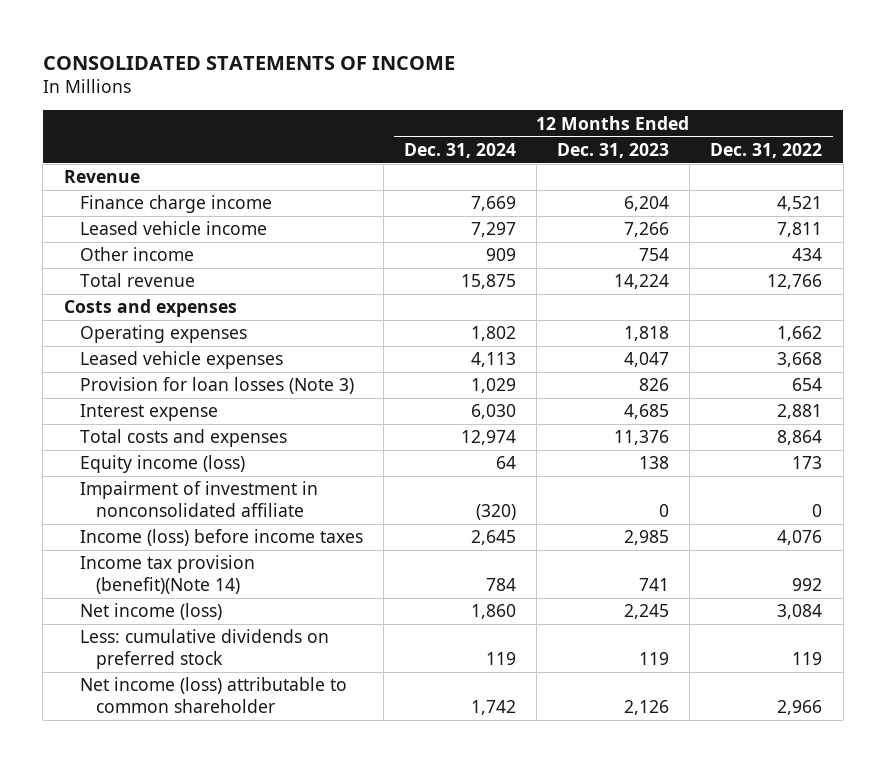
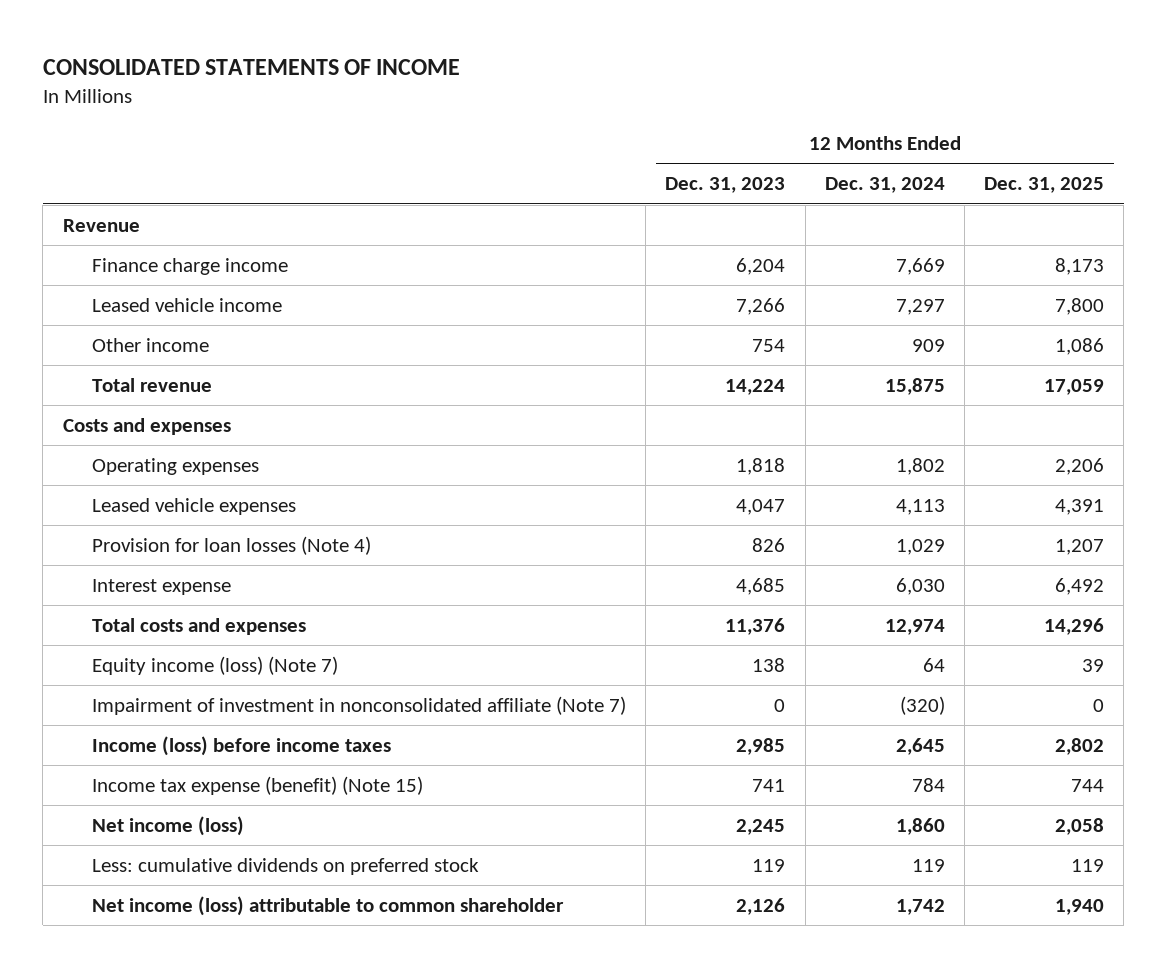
- | 12 Months Ended Dec. 31, 2024 | 12 Months Ended Dec. 31, 2023 | 12 Months Ended Dec. 31, 2022
+ | 12 Months Ended Dec. 31, 2023 | 12 Months Ended Dec. 31, 2024 | 12 Months Ended Dec. 31, 2025
- Provision for loan losses (Note 3) | 1,029 | 826 | 654
+ Provision for loan losses (Note 4) | 826 | 1,029 | 1,207
- Equity income (loss) | 64 | 138 | 173
- Impairment of investment in nonconsolidated affiliate | (320) | 0 | 0
+ Equity income (loss) (Note 7) | 138 | 64 | 39
+ Impairment of investment in nonconsolidated affiliate (Note 7) | 0 | (320) | 0
- Income tax provision (benefit)(Note 14) | 784 | 741 | 992
+ Income tax expense (benefit) (Note 15) | 741 | 784 | 744

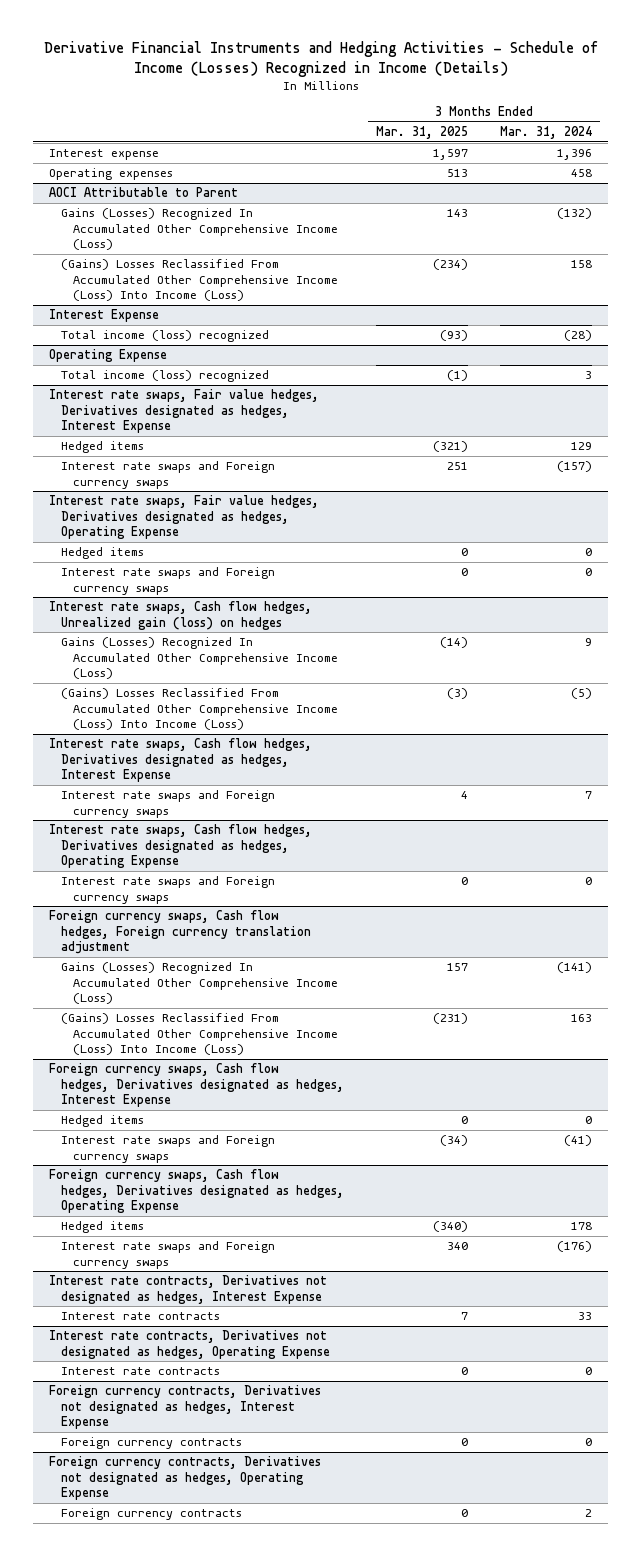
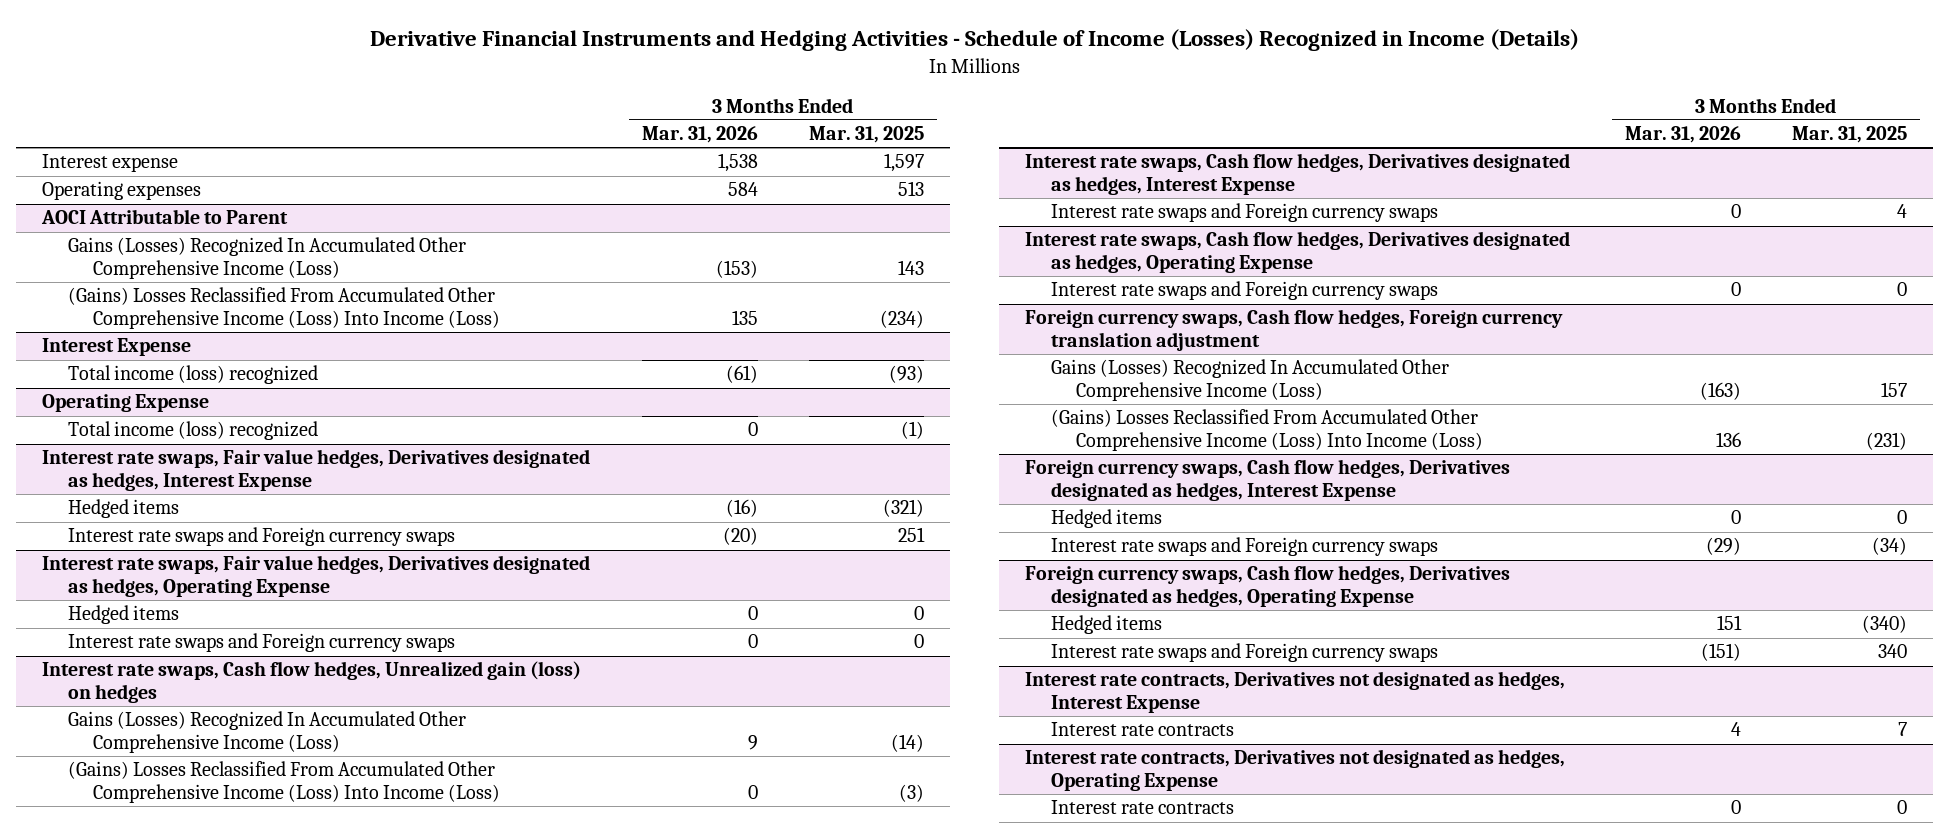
- | 3 Months Ended Mar. 31, 2025 | 3 Months Ended Mar. 31, 2024
+ | 3 Months Ended Mar. 31, 2026 | 3 Months Ended Mar. 31, 2025
- Foreign currency contracts, Derivatives not designated as hedges, Interest Expense
- Foreign currency contracts | 0 | 0
- Foreign currency contracts, Derivatives not designated as hedges, Operating Expense
- Foreign currency contracts | 0 | 2

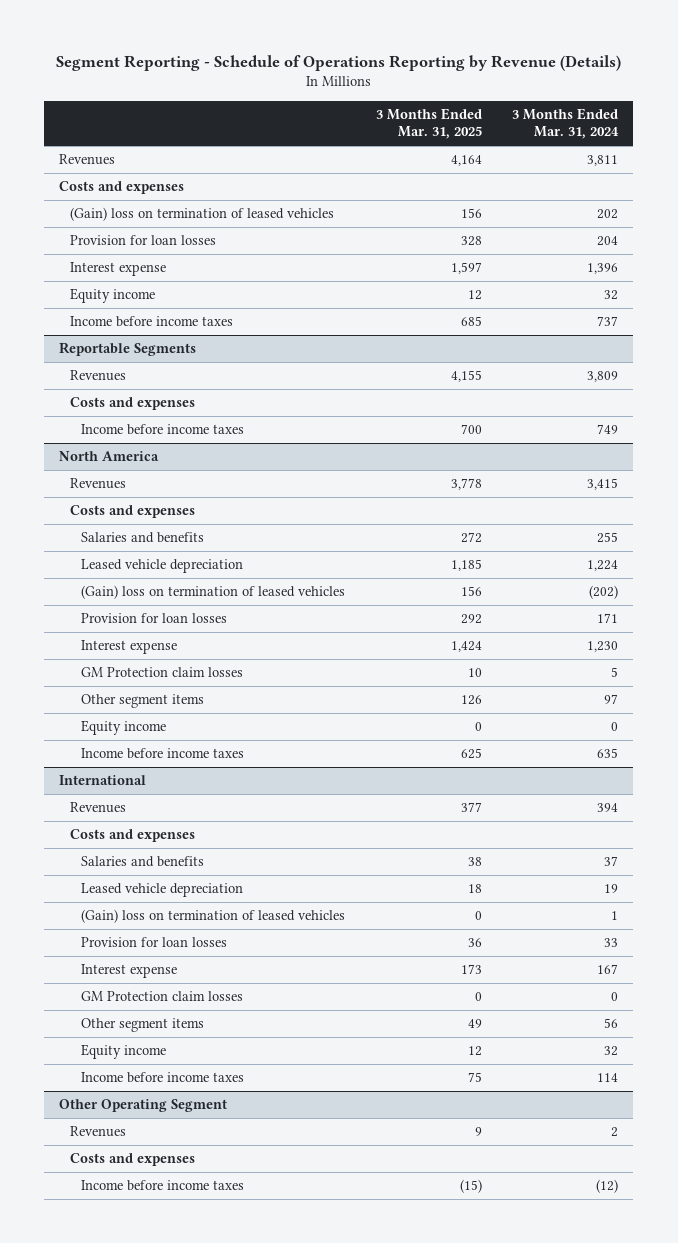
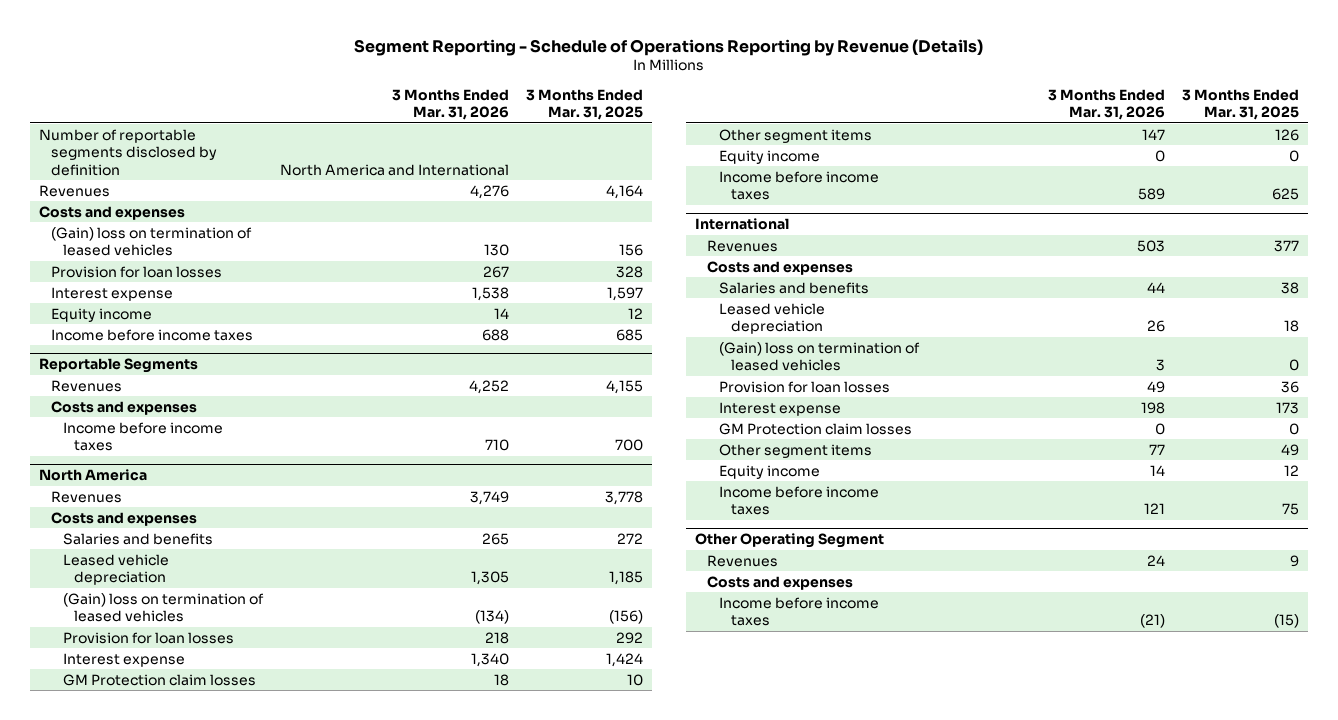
- | 3 Months Ended Mar. 31, 2025 | 3 Months Ended Mar. 31, 2024
+ | 3 Months Ended Mar. 31, 2026 | 3 Months Ended Mar. 31, 2025
+ Number of reportable segments disclosed by definition | North America and International |
@ North America
- (Gain) loss on termination of leased vehicles | 156 | (202)
+ (Gain) loss on termination of leased vehicles | (134) | (156)

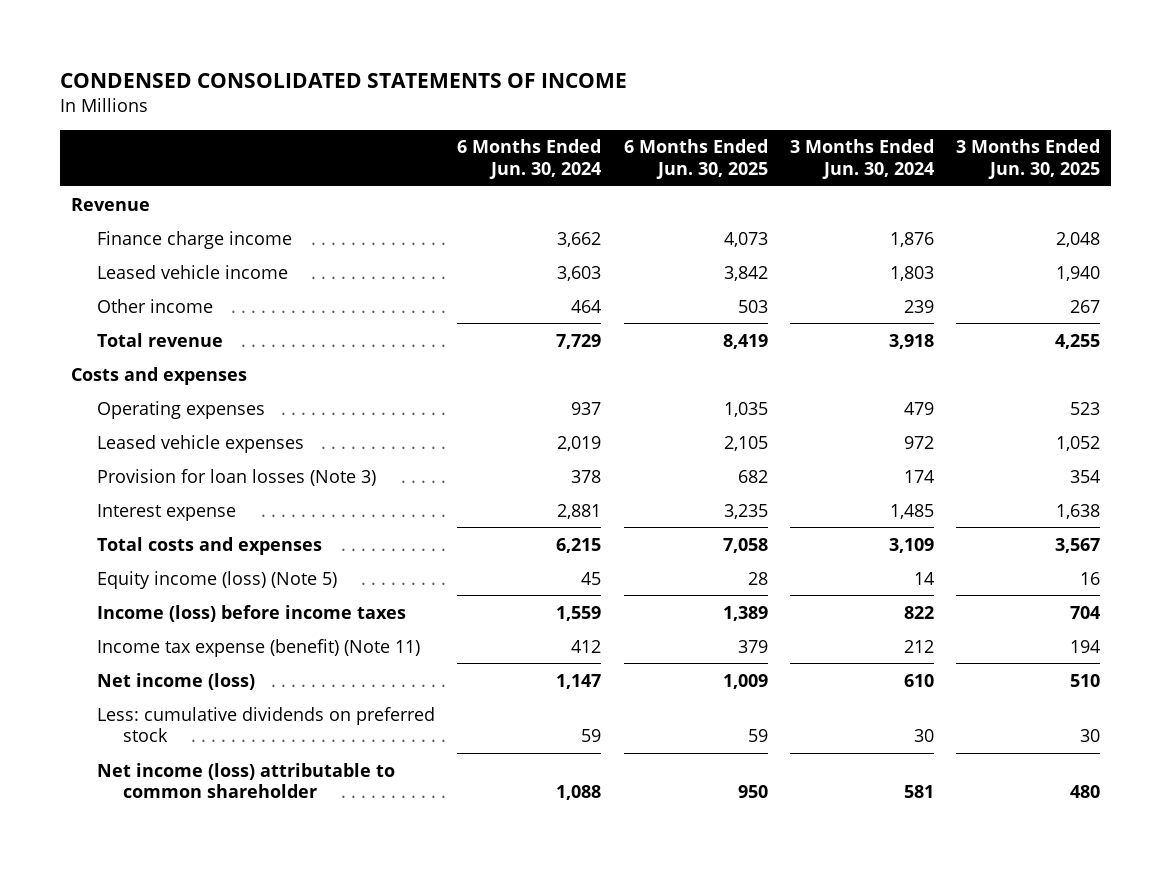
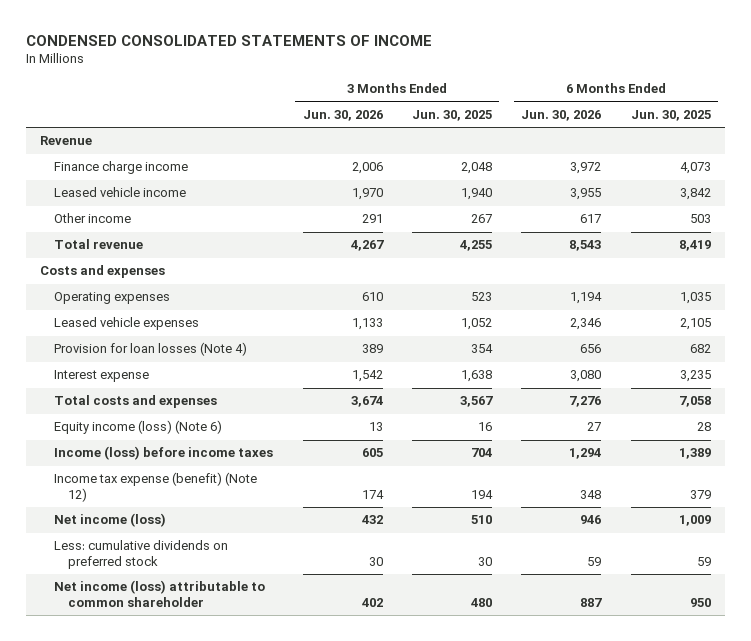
- | 6 Months Ended Jun. 30, 2024 | 6 Months Ended Jun. 30, 2025 | 3 Months Ended Jun. 30, 2024 | 3 Months Ended Jun. 30, 2025
+ | 3 Months Ended Jun. 30, 2026 | 3 Months Ended Jun. 30, 2025 | 6 Months Ended Jun. 30, 2026 | 6 Months Ended Jun. 30, 2025
- Provision for loan losses (Note 3) | 378 | 682 | 174 | 354
+ Provision for loan losses (Note 4) | 389 | 354 | 656 | 682
- Equity income (loss) (Note 5) | 45 | 28 | 14 | 16
+ Equity income (loss) (Note 6) | 13 | 16 | 27 | 28
- Income tax expense (benefit) (Note 11) | 412 | 379 | 212 | 194
+ Income tax expense (benefit) (Note 12) | 174 | 194 | 348 | 379

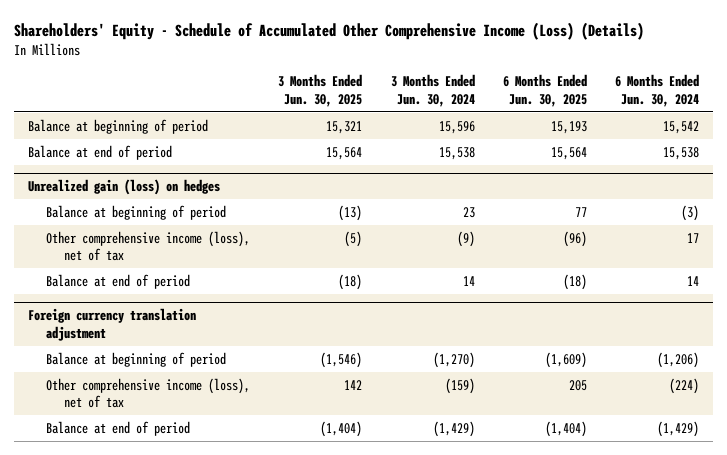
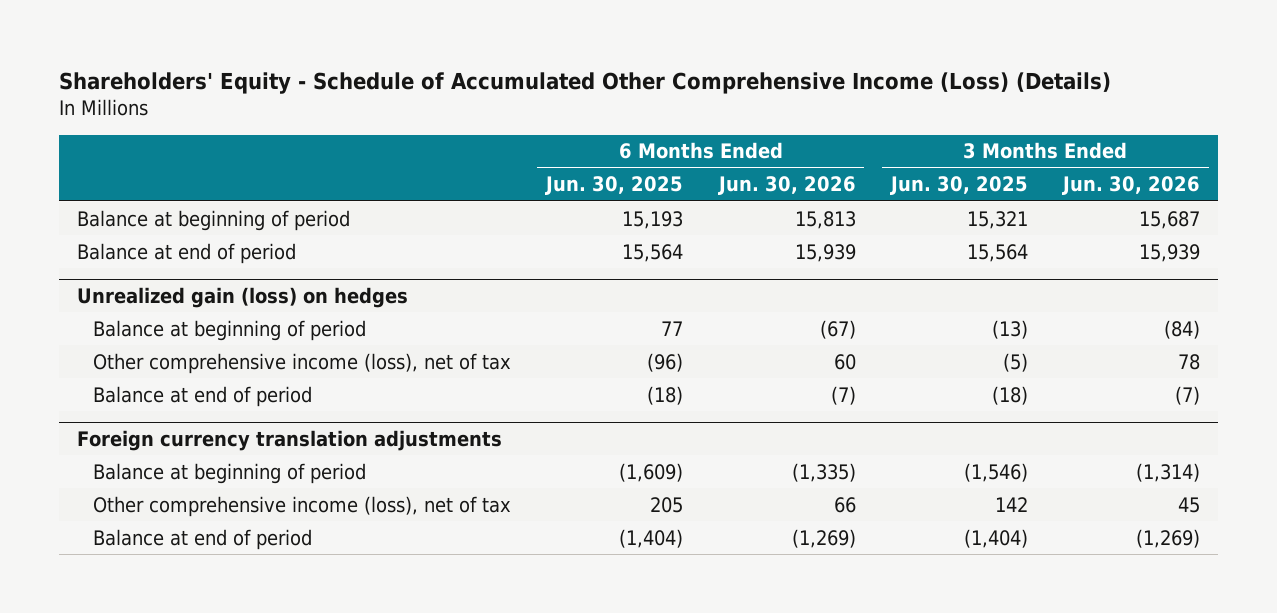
- | 3 Months Ended Jun. 30, 2025 | 3 Months Ended Jun. 30, 2024 | 6 Months Ended Jun. 30, 2025 | 6 Months Ended Jun. 30, 2024
+ | 6 Months Ended Jun. 30, 2025 | 6 Months Ended Jun. 30, 2026 | 3 Months Ended Jun. 30, 2025 | 3 Months Ended Jun. 30, 2026
- Foreign currency translation adjustment
+ Foreign currency translation adjustments

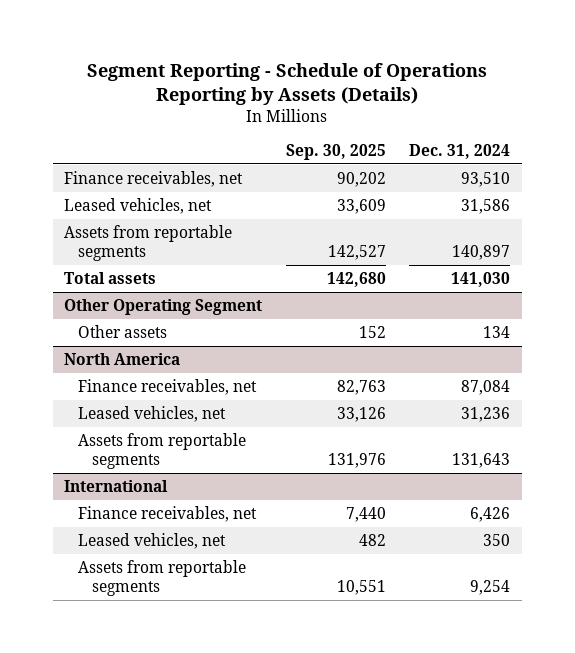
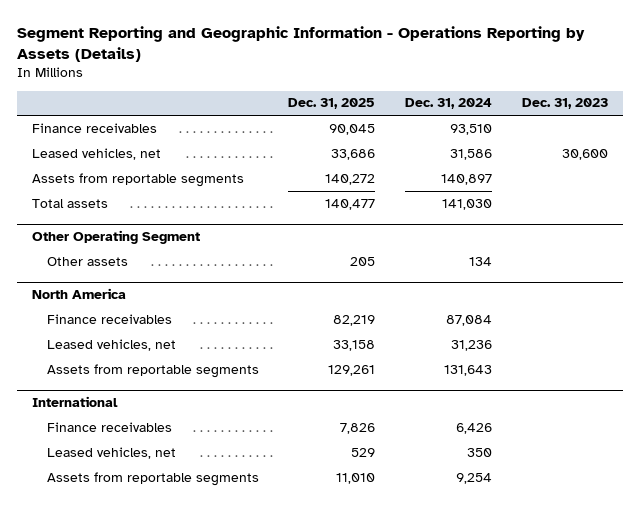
- Segment Reporting - Schedule of Operations Reporting by Assets (Details)
+ Segment Reporting and Geographic Information - Operations Reporting by Assets (Details)
- | Sep. 30, 2025 | Dec. 31, 2024
+ | Dec. 31, 2025 | Dec. 31, 2024 | Dec. 31, 2023
- Finance receivables, net | 90,202 | 93,510
+ Finance receivables | 90,045 | 93,510 |
@ North America
- Finance receivables, net | 82,763 | 87,084
+ Finance receivables | 82,219 | 87,084 |
@ International
- Finance receivables, net | 7,440 | 6,426
+ Finance receivables | 7,826 | 6,426 |

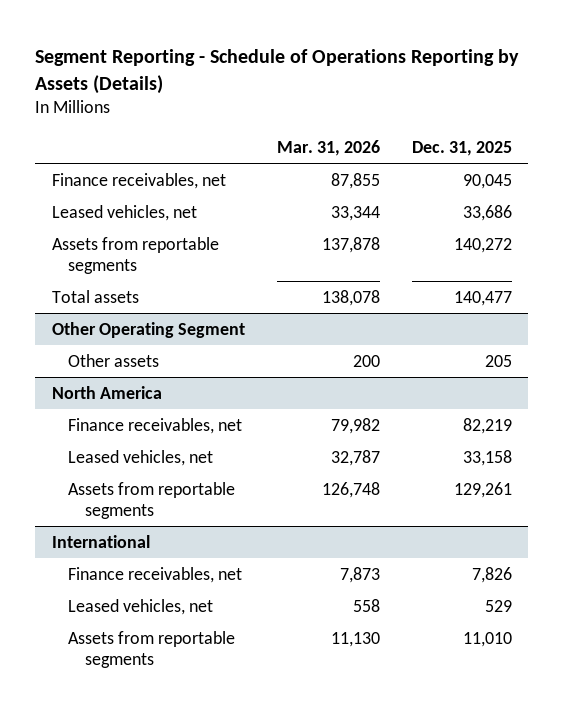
- Segment Reporting and Geographic Information - Operations Reporting by Assets (Details)
+ Segment Reporting - Schedule of Operations Reporting by Assets (Details)
- | Dec. 31, 2025 | Dec. 31, 2024 | Dec. 31, 2023
+ | Mar. 31, 2026 | Dec. 31, 2025
- Finance receivables | 90,045 | 93,510 |
+ Finance receivables, net | 87,855 | 90,045
@ North America
- Finance receivables | 82,219 | 87,084 |
+ Finance receivables, net | 79,982 | 82,219
@ International
- Finance receivables | 7,826 | 6,426 |
+ Finance receivables, net | 7,873 | 7,826

